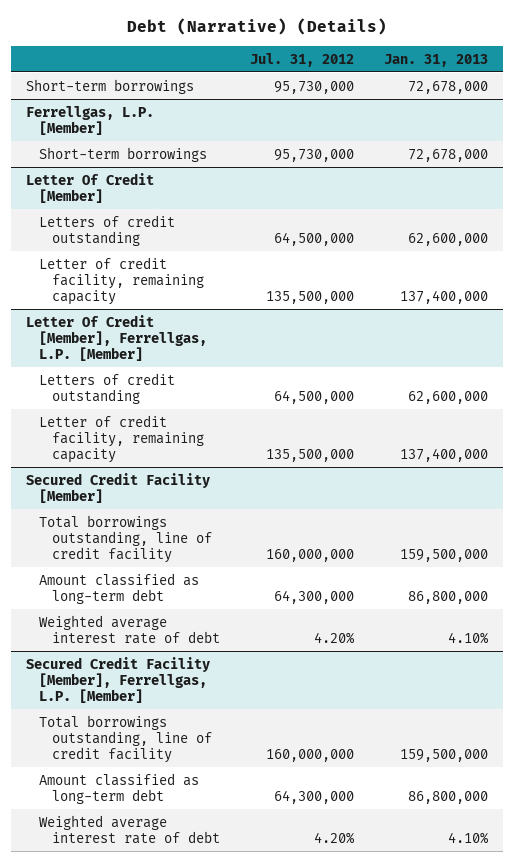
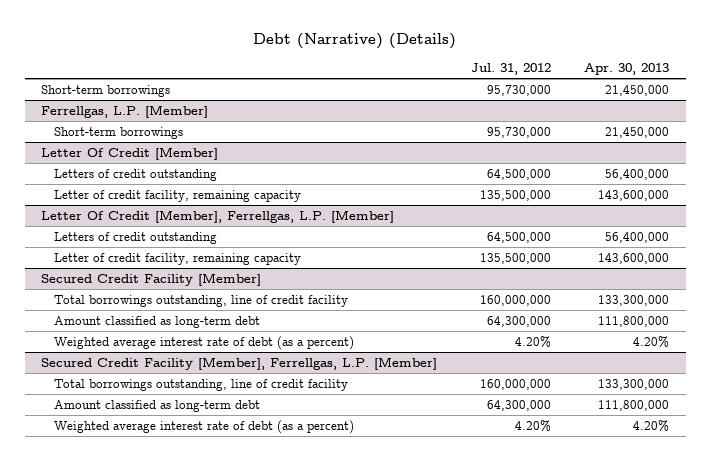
- | Jul. 31, 2012 | Jan. 31, 2013
+ | Jul. 31, 2012 | Apr. 30, 2013
@ Secured Credit Facility [Member]
- Weighted average interest rate of debt | 4.20% | 4.10%
+ Weighted average interest rate of debt (as a percent) | 4.20% | 4.20%
@ Secured Credit Facility [Member], Ferrellgas, L.P. [Member]
- Weighted average interest rate of debt | 4.20% | 4.10%
+ Weighted average interest rate of debt (as a percent) | 4.20% | 4.20%

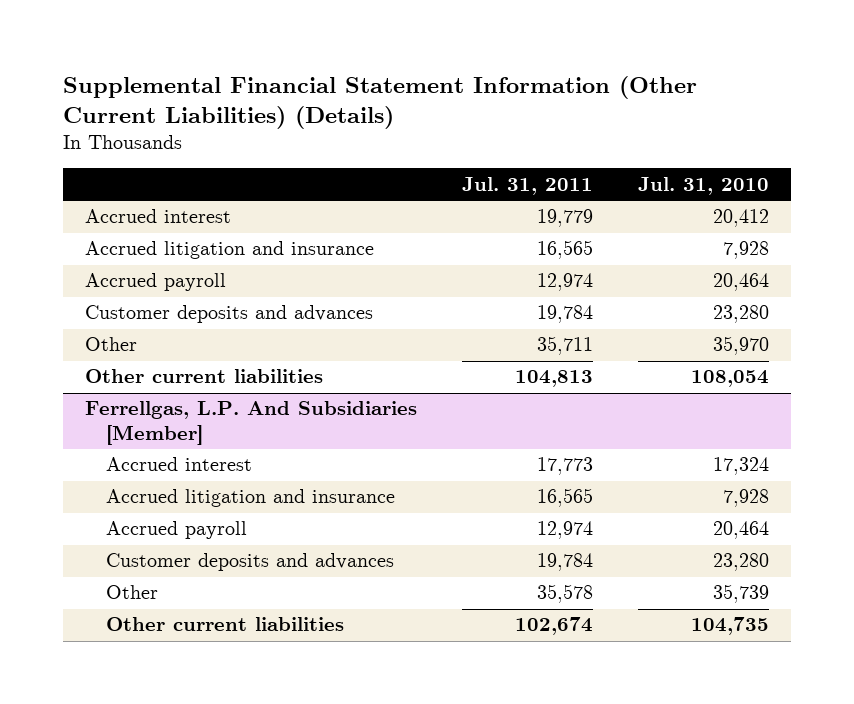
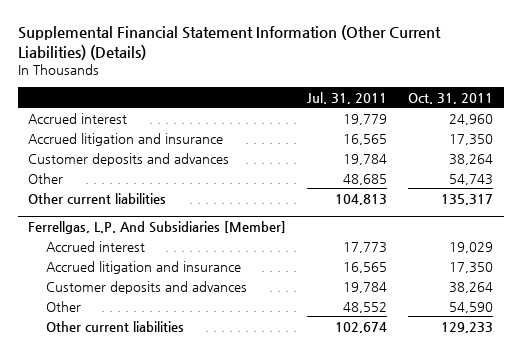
- | Jul. 31, 2011 | Jul. 31, 2010
+ | Jul. 31, 2011 | Oct. 31, 2011
- Accrued payroll | 12,974 | 20,464
- Other | 35,711 | 35,970
+ Other | 48,685 | 54,743
@ Ferrellgas, L.P. And Subsidiaries [Member]
- Accrued payroll | 12,974 | 20,464
- Other | 35,578 | 35,739
+ Other | 48,552 | 54,590

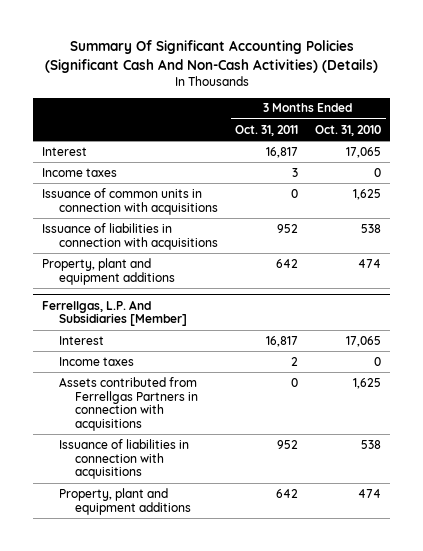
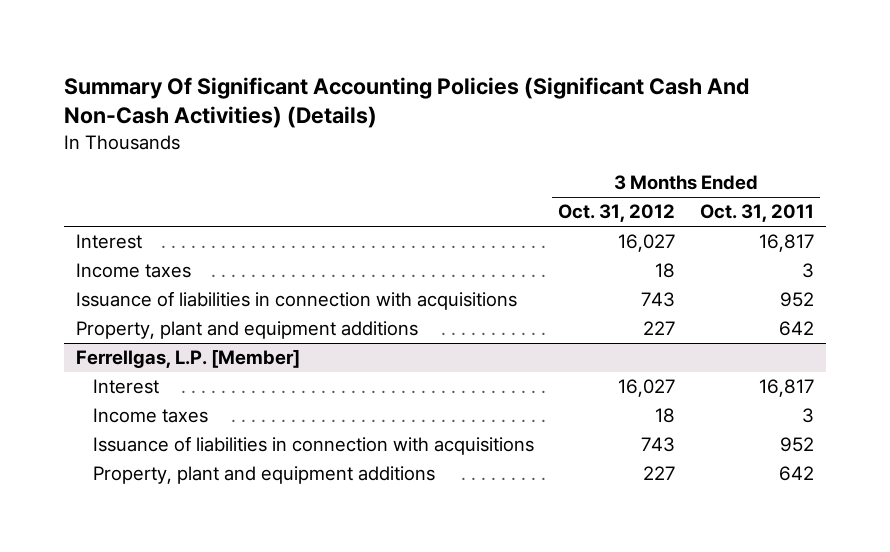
- | 3 Months Ended Oct. 31, 2011 | 3 Months Ended Oct. 31, 2010
+ | 3 Months Ended Oct. 31, 2012 | 3 Months Ended Oct. 31, 2011
- Issuance of common units in connection with acquisitions | 0 | 1,625
- Ferrellgas, L.P. And Subsidiaries [Member]
+ Ferrellgas, L.P. [Member]
- Income taxes | 2 | 0
- Assets contributed from Ferrellgas Partners in connection with acquisitions | 0 | 1,625
+ Income taxes | 18 | 3

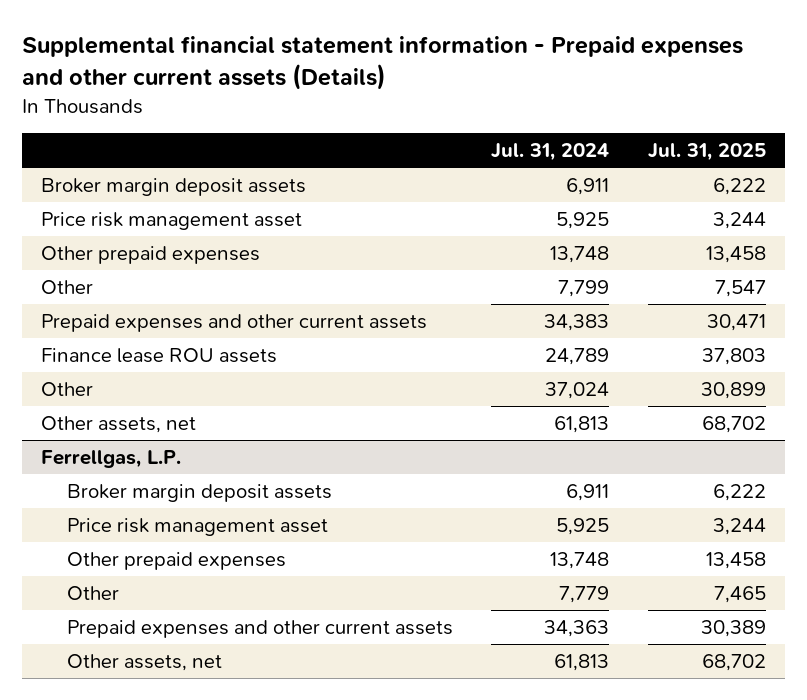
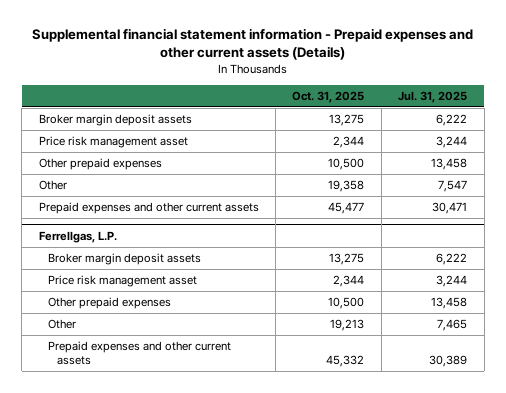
- | Jul. 31, 2024 | Jul. 31, 2025
+ | Oct. 31, 2025 | Jul. 31, 2025
- Finance lease ROU assets | 24,789 | 37,803
- Other | 37,024 | 30,899
- Other assets, net | 61,813 | 68,702
@ Ferrellgas, L.P.
- Other assets, net | 61,813 | 68,702

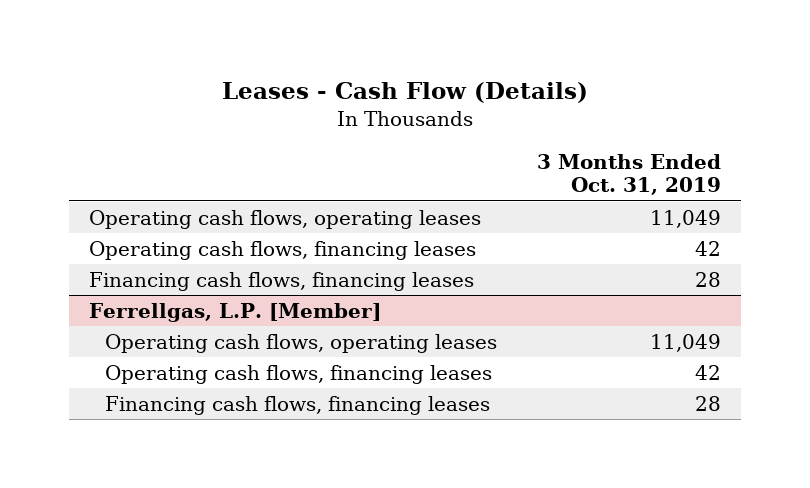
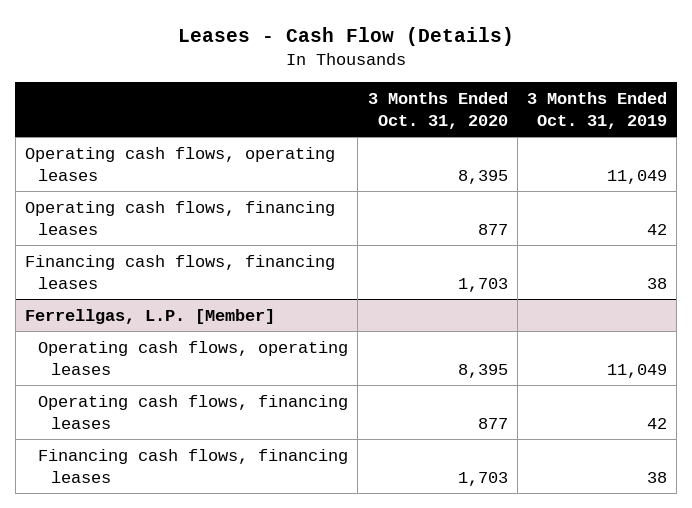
- | 3 Months Ended Oct. 31, 2019
+ | 3 Months Ended Oct. 31, 2020 | 3 Months Ended Oct. 31, 2019
- Financing cash flows, financing leases | 28
+ Financing cash flows, financing leases | 1,703 | 38
@ Ferrellgas, L.P. [Member]
- Financing cash flows, financing leases | 28
+ Financing cash flows, financing leases | 1,703 | 38

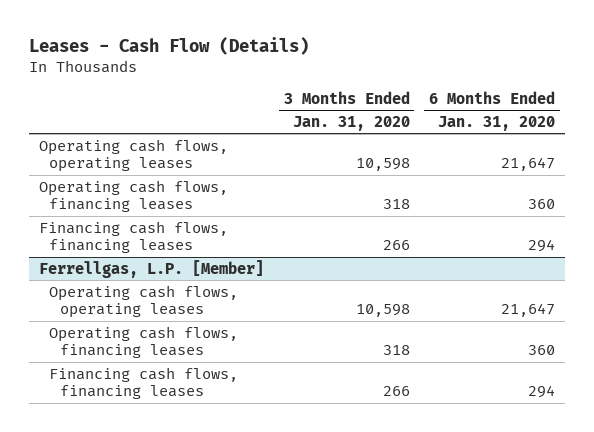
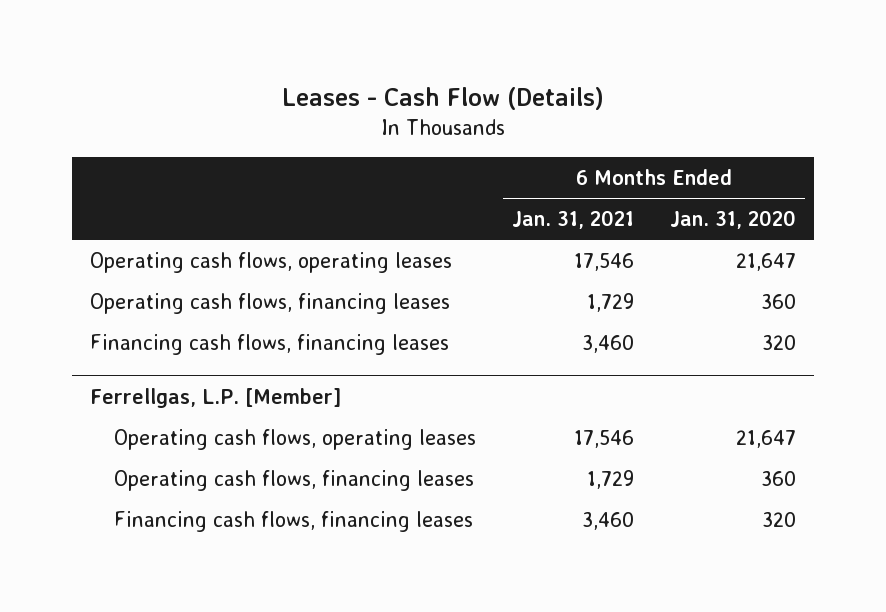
- | 3 Months Ended Jan. 31, 2020 | 6 Months Ended Jan. 31, 2020
+ | 6 Months Ended Jan. 31, 2021 | 6 Months Ended Jan. 31, 2020
- Financing cash flows, financing leases | 266 | 294
+ Financing cash flows, financing leases | 3,460 | 320
@ Ferrellgas, L.P. [Member]
- Financing cash flows, financing leases | 266 | 294
+ Financing cash flows, financing leases | 3,460 | 320

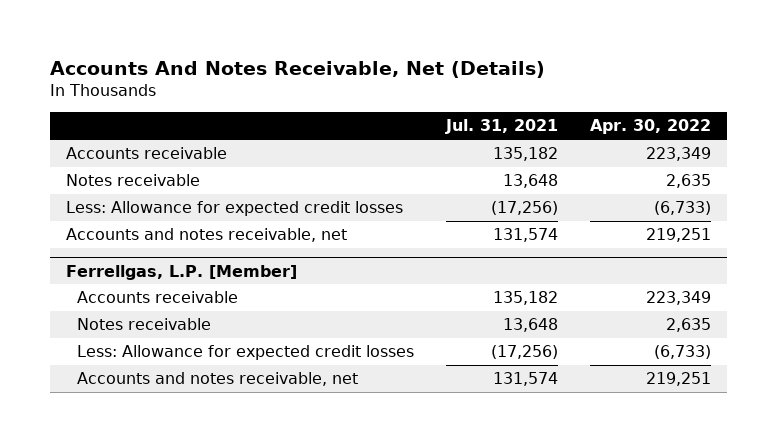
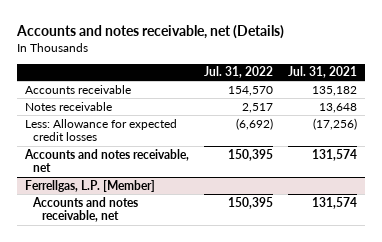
- Accounts And Notes Receivable, Net (Details)
+ Accounts and notes receivable, net (Details)
- | Jul. 31, 2021 | Apr. 30, 2022
+ | Jul. 31, 2022 | Jul. 31, 2021
@ Ferrellgas, L.P. [Member]
- Accounts receivable | 135,182 | 223,349
- Notes receivable | 13,648 | 2,635
- Less: Allowance for expected credit losses | (17,256) | (6,733)

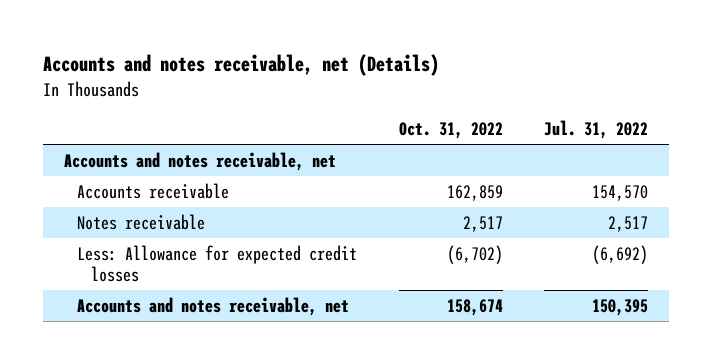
- | Jul. 31, 2022 | Jul. 31, 2021
+ | Oct. 31, 2022 | Jul. 31, 2022
+ Accounts and notes receivable, net
- Ferrellgas, L.P. [Member]
- Accounts and notes receivable, net | 150,395 | 131,574

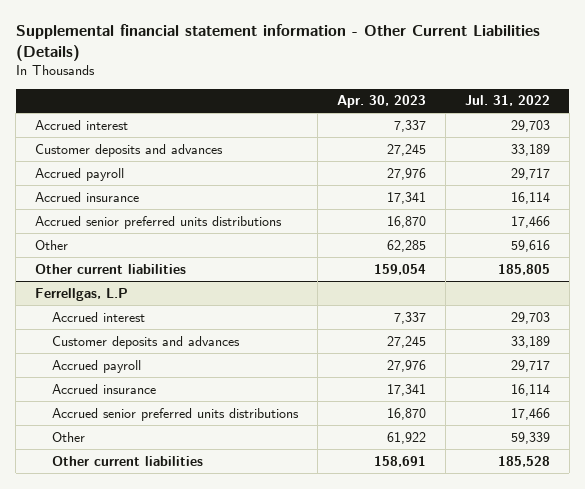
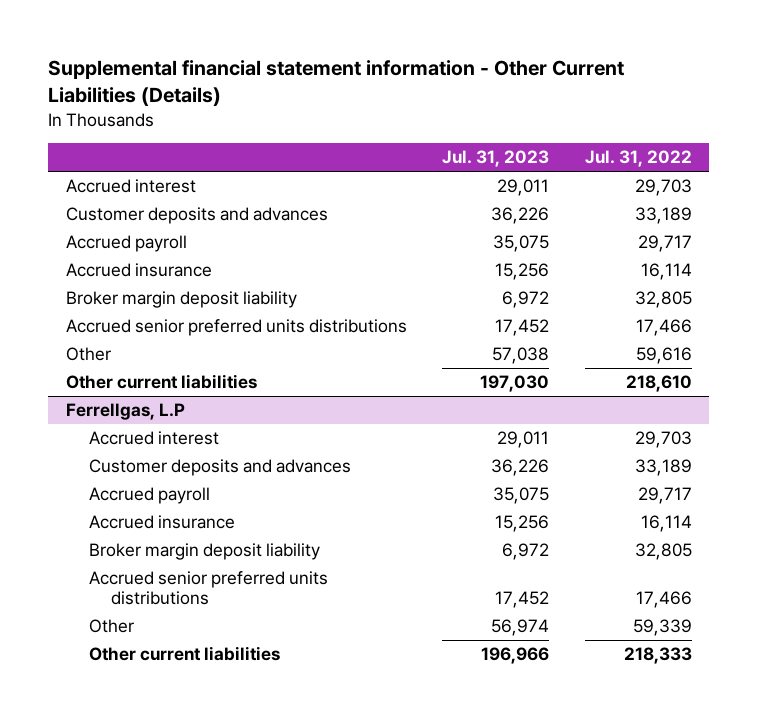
- | Apr. 30, 2023 | Jul. 31, 2022
+ | Jul. 31, 2023 | Jul. 31, 2022
+ Broker margin deposit liability | 6,972 | 32,805
- Other current liabilities | 159,054 | 185,805
+ Other current liabilities | 197,030 | 218,610
@ Ferrellgas, L.P
+ Broker margin deposit liability | 6,972 | 32,805
- Other current liabilities | 158,691 | 185,528
+ Other current liabilities | 196,966 | 218,333

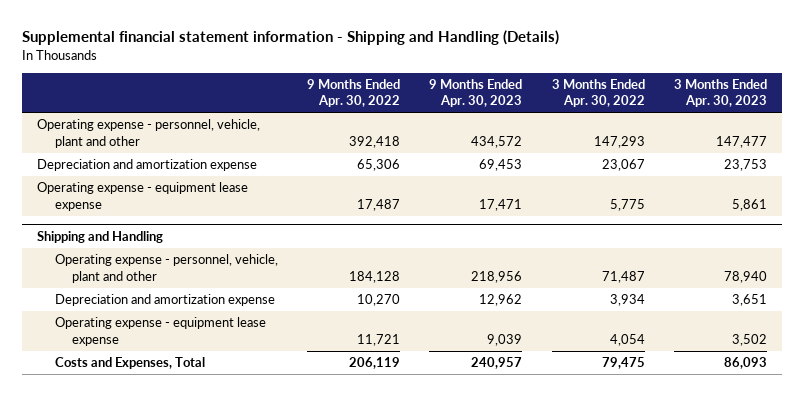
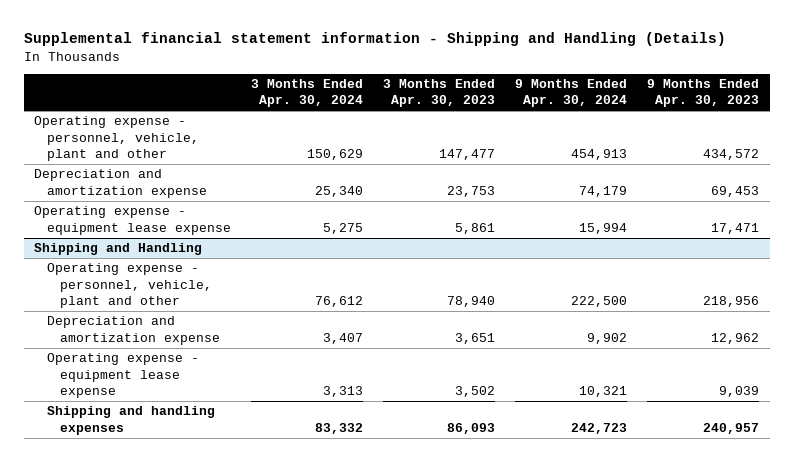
- | 9 Months Ended Apr. 30, 2022 | 9 Months Ended Apr. 30, 2023 | 3 Months Ended Apr. 30, 2022 | 3 Months Ended Apr. 30, 2023
+ | 3 Months Ended Apr. 30, 2024 | 3 Months Ended Apr. 30, 2023 | 9 Months Ended Apr. 30, 2024 | 9 Months Ended Apr. 30, 2023
@ Shipping and Handling
- Costs and Expenses, Total | 206,119 | 240,957 | 79,475 | 86,093
+ Shipping and handling expenses | 83,332 | 86,093 | 242,723 | 240,957

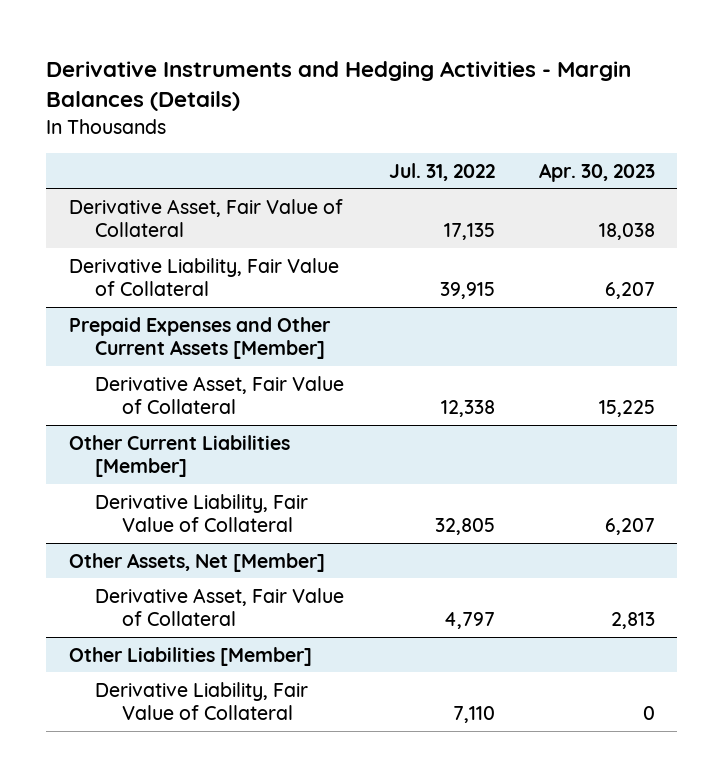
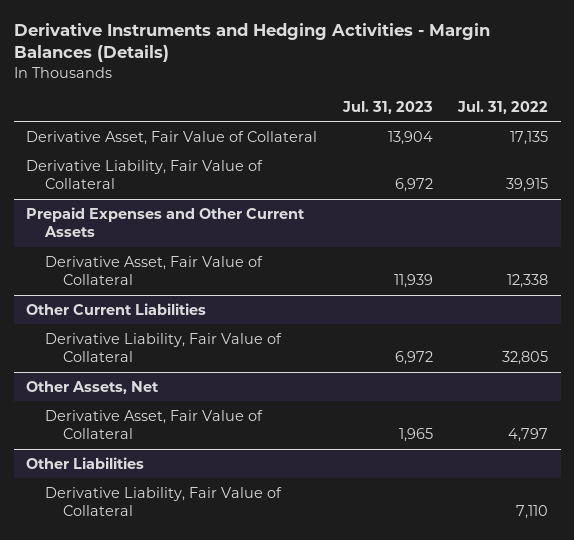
- | Jul. 31, 2022 | Apr. 30, 2023
+ | Jul. 31, 2023 | Jul. 31, 2022
- Prepaid Expenses and Other Current Assets [Member]
+ Prepaid Expenses and Other Current Assets
- Other Current Liabilities [Member]
+ Other Current Liabilities
- Other Assets, Net [Member]
+ Other Assets, Net
- Other Liabilities [Member]
+ Other Liabilities

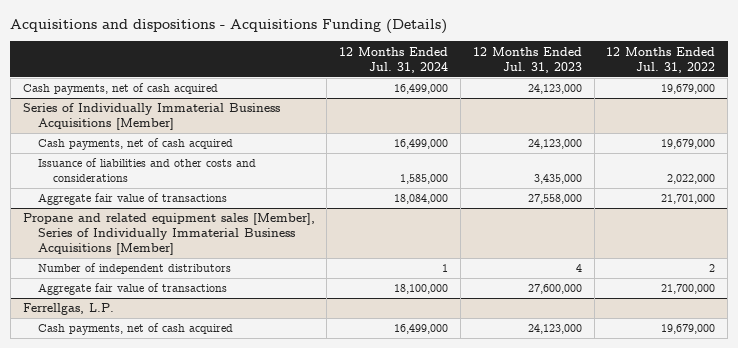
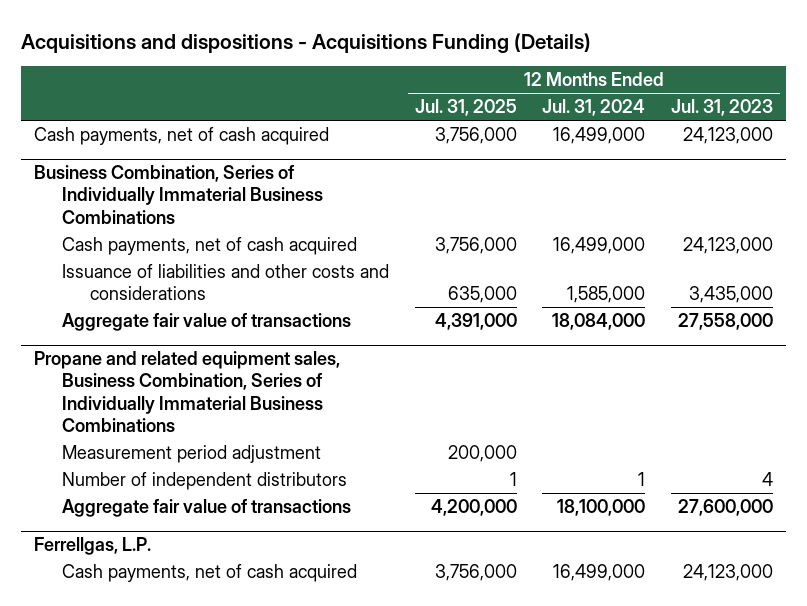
- | 12 Months Ended Jul. 31, 2024 | 12 Months Ended Jul. 31, 2023 | 12 Months Ended Jul. 31, 2022
+ | 12 Months Ended Jul. 31, 2025 | 12 Months Ended Jul. 31, 2024 | 12 Months Ended Jul. 31, 2023
- Series of Individually Immaterial Business Acquisitions [Member]
+ Business Combination, Series of Individually Immaterial Business Combinations
- Propane and related equipment sales [Member], Series of Individually Immaterial Business Acquisitions [Member]
+ Propane and related equipment sales, Business Combination, Series of Individually Immaterial Business Combinations
+ Measurement period adjustment | 200,000 | |

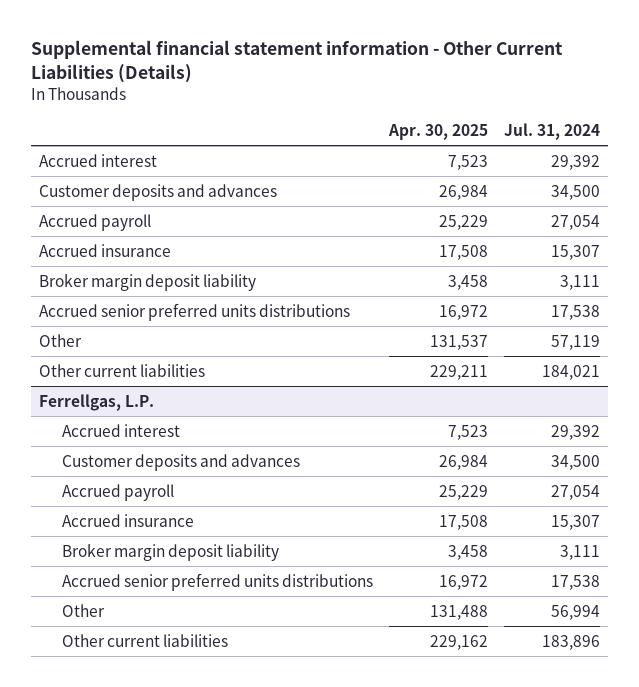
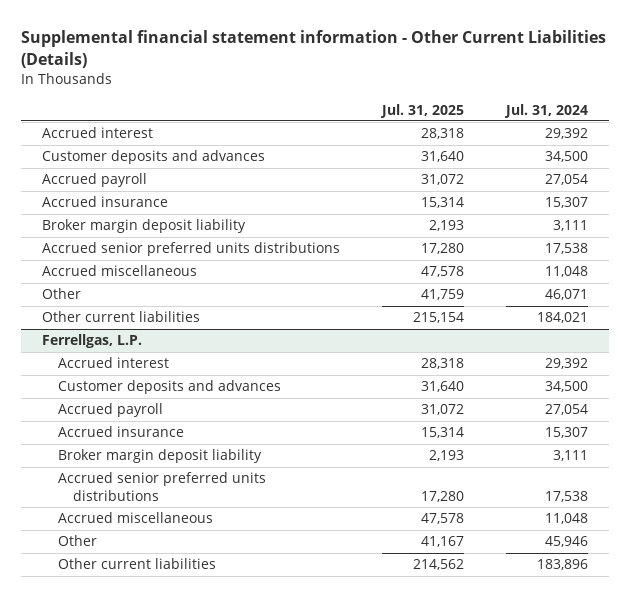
- | Apr. 30, 2025 | Jul. 31, 2024
+ | Jul. 31, 2025 | Jul. 31, 2024
- Other | 131,537 | 57,119
+ Accrued miscellaneous | 47,578 | 11,048
+ Other | 41,759 | 46,071
@ Ferrellgas, L.P.
- Other | 131,488 | 56,994
+ Accrued miscellaneous | 47,578 | 11,048
+ Other | 41,167 | 45,946

